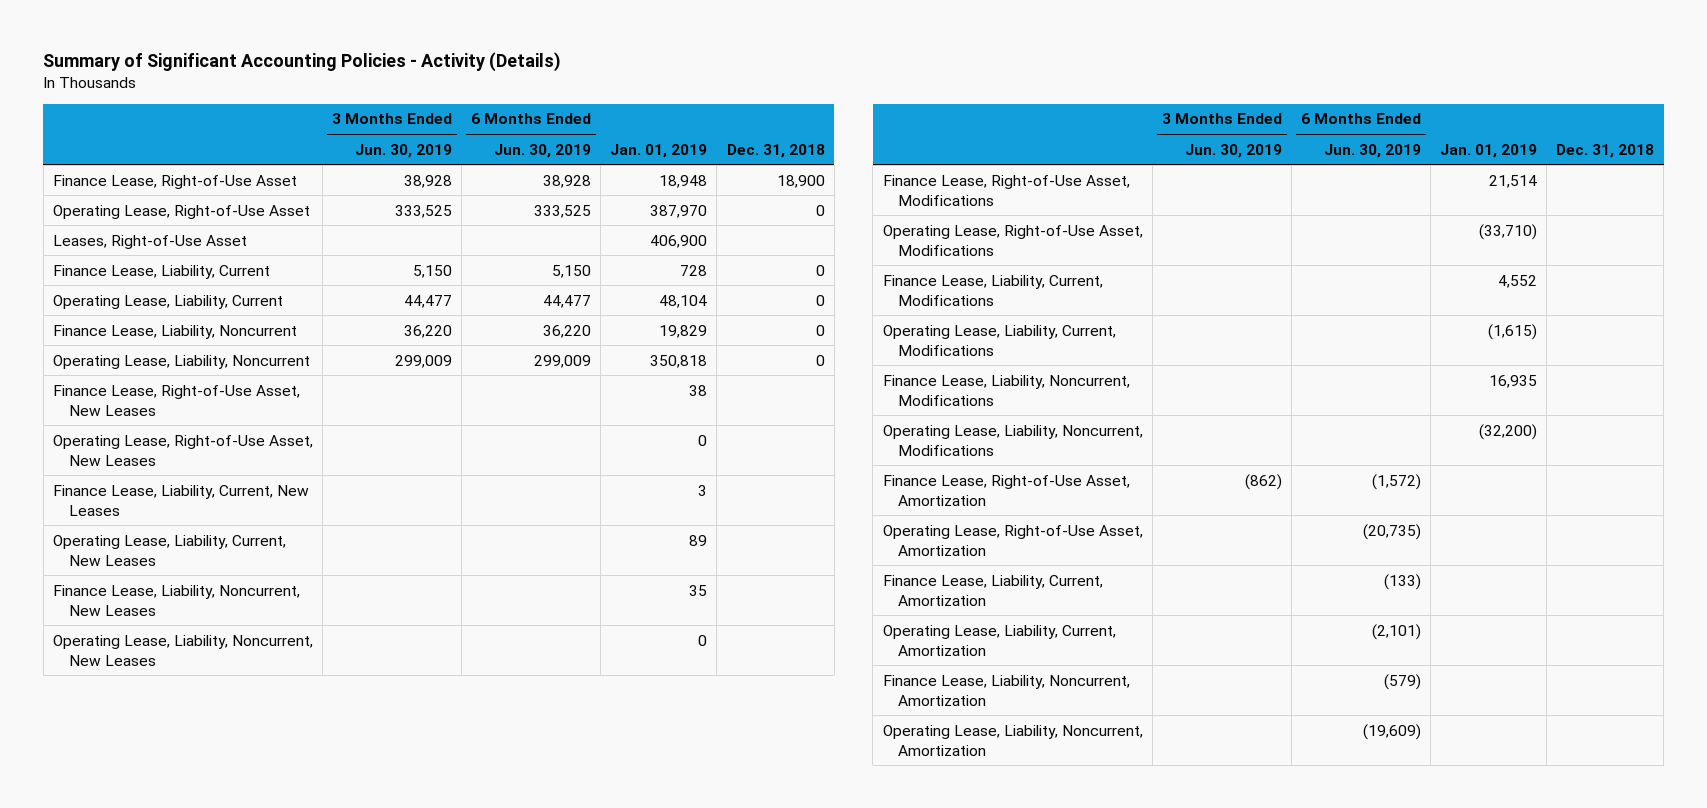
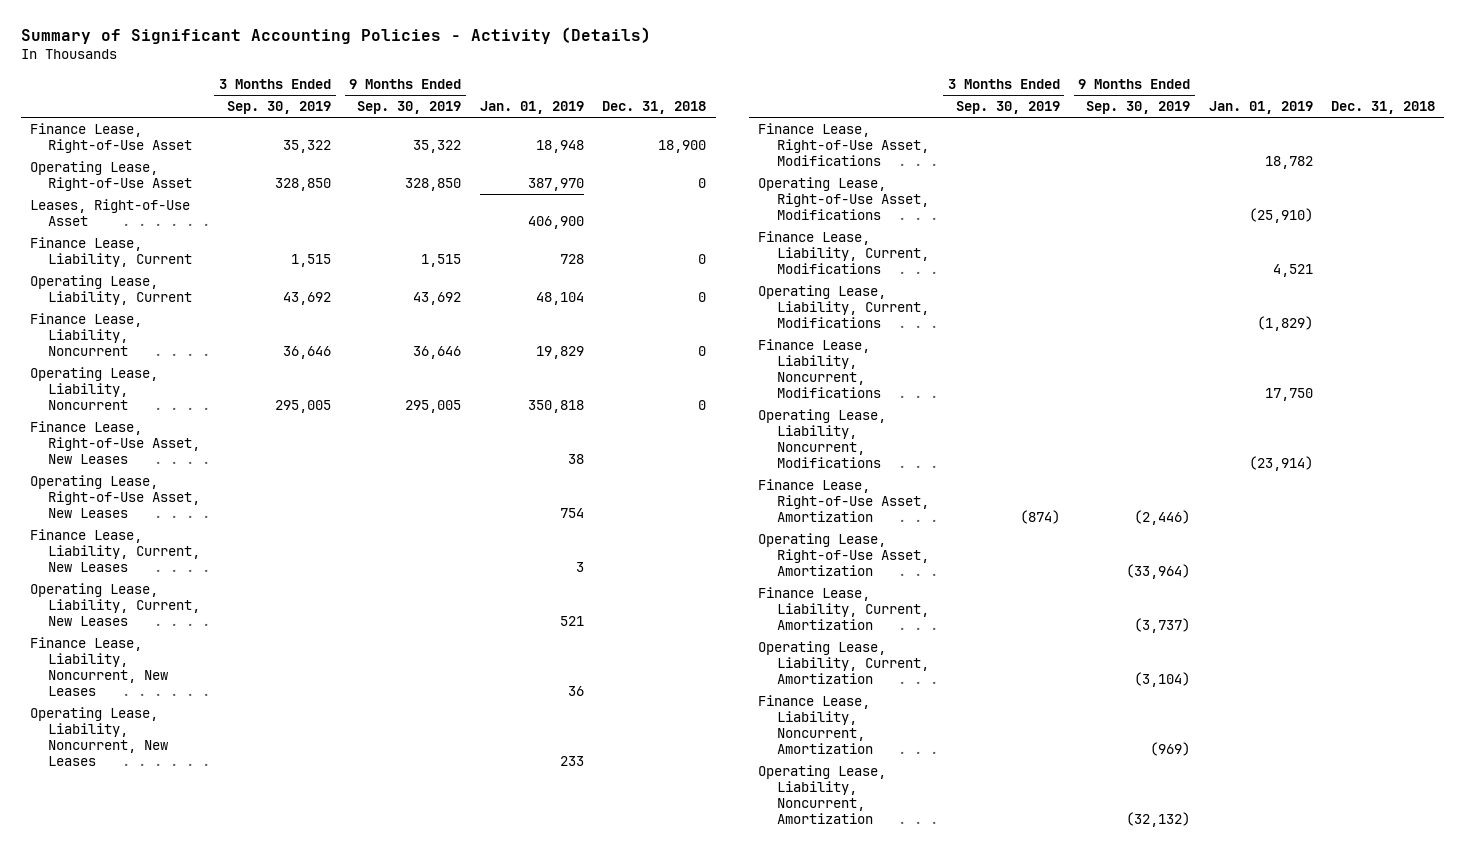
- | 3 Months Ended Jun. 30, 2019 | 6 Months Ended Jun. 30, 2019 | Jan. 01, 2019 | Dec. 31, 2018
+ | 3 Months Ended Sep. 30, 2019 | 9 Months Ended Sep. 30, 2019 | Jan. 01, 2019 | Dec. 31, 2018
- Operating Lease, Right-of-Use Asset, New Leases | | | 0 |
+ Operating Lease, Right-of-Use Asset, New Leases | | | 754 |
- Operating Lease, Liability, Current, New Leases | | | 89 |
- Finance Lease, Liability, Noncurrent, New Leases | | | 35 |
- Operating Lease, Liability, Noncurrent, New Leases | | | 0 |
- Finance Lease, Right-of-Use Asset, Modifications | | | 21,514 |
- Operating Lease, Right-of-Use Asset, Modifications | | | (33,710) |
- Finance Lease, Liability, Current, Modifications | | | 4,552 |
- Operating Lease, Liability, Current, Modifications | | | (1,615) |
- Finance Lease, Liability, Noncurrent, Modifications | | | 16,935 |
- Operating Lease, Liability, Noncurrent, Modifications | | | (32,200) |
+ Operating Lease, Liability, Current, New Leases | | | 521 |
+ Finance Lease, Liability, Noncurrent, New Leases | | | 36 |
+ Operating Lease, Liability, Noncurrent, New Leases | | | 233 |
+ Finance Lease, Right-of-Use Asset, Modifications | | | 18,782 |
+ Operating Lease, Right-of-Use Asset, Modifications | | | (25,910) |
+ Finance Lease, Liability, Current, Modifications | | | 4,521 |
+ Operating Lease, Liability, Current, Modifications | | | (1,829) |
+ Finance Lease, Liability, Noncurrent, Modifications | | | 17,750 |
+ Operating Lease, Liability, Noncurrent, Modifications | | | (23,914) |

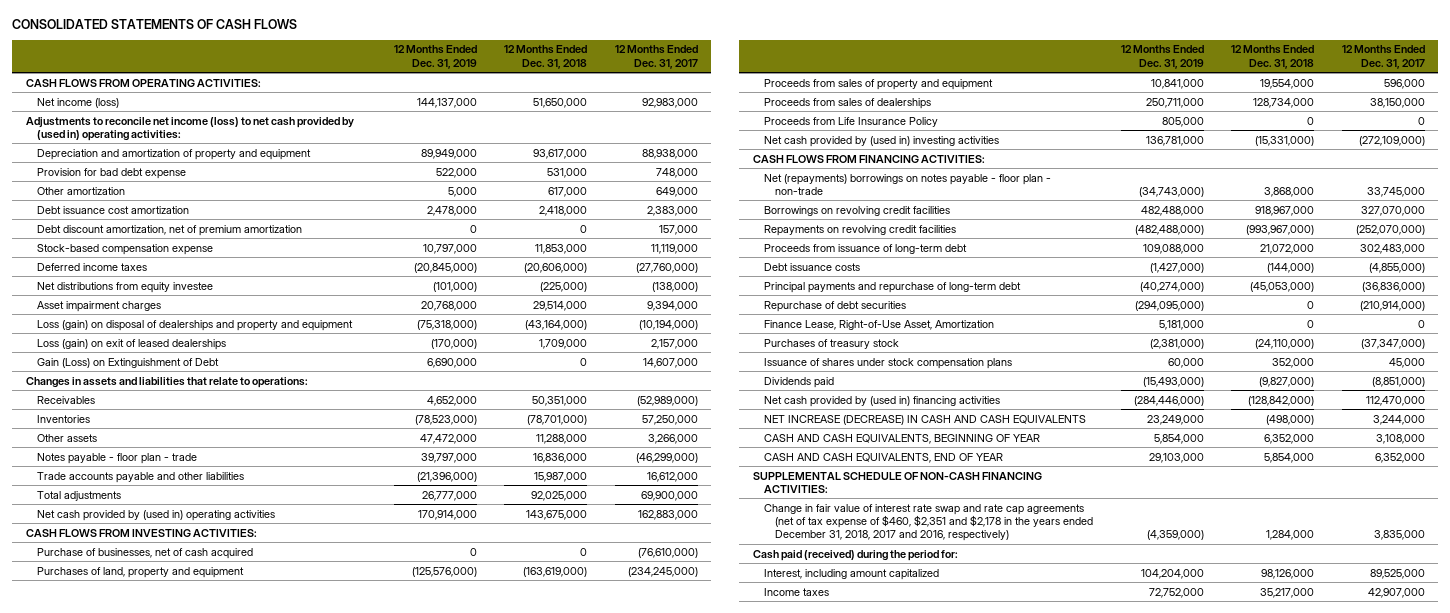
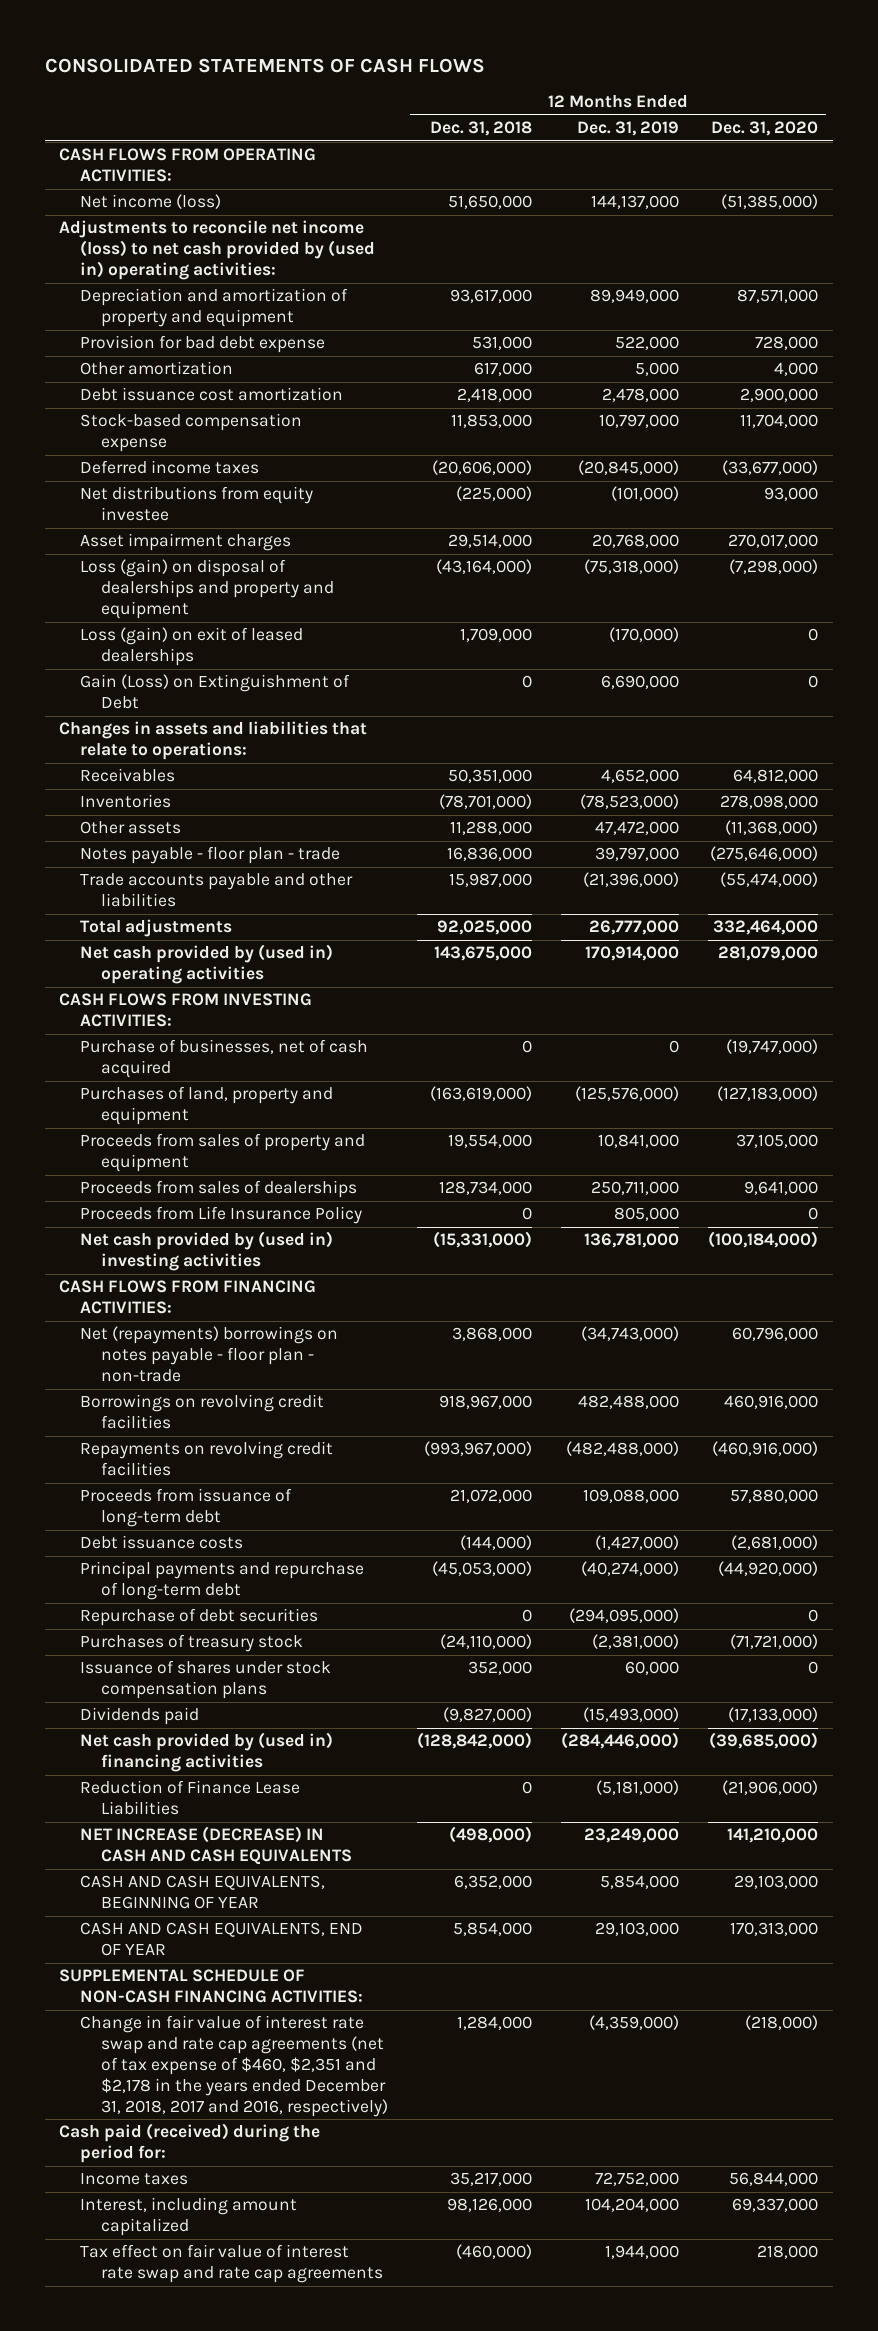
- | 12 Months Ended Dec. 31, 2019 | 12 Months Ended Dec. 31, 2018 | 12 Months Ended Dec. 31, 2017
+ | 12 Months Ended Dec. 31, 2018 | 12 Months Ended Dec. 31, 2019 | 12 Months Ended Dec. 31, 2020
- Debt discount amortization, net of premium amortization | 0 | 0 | 157,000
- Finance Lease, Right-of-Use Asset, Amortization | 5,181,000 | 0 | 0
+ Reduction of Finance Lease Liabilities | 0 | (5,181,000) | (21,906,000)
moved down: Interest, including amount capitalized | 98,126,000 | 104,204,000 | 69,337,000
+ Tax effect on fair value of interest rate swap and rate cap agreements | (460,000) | 1,944,000 | 218,000

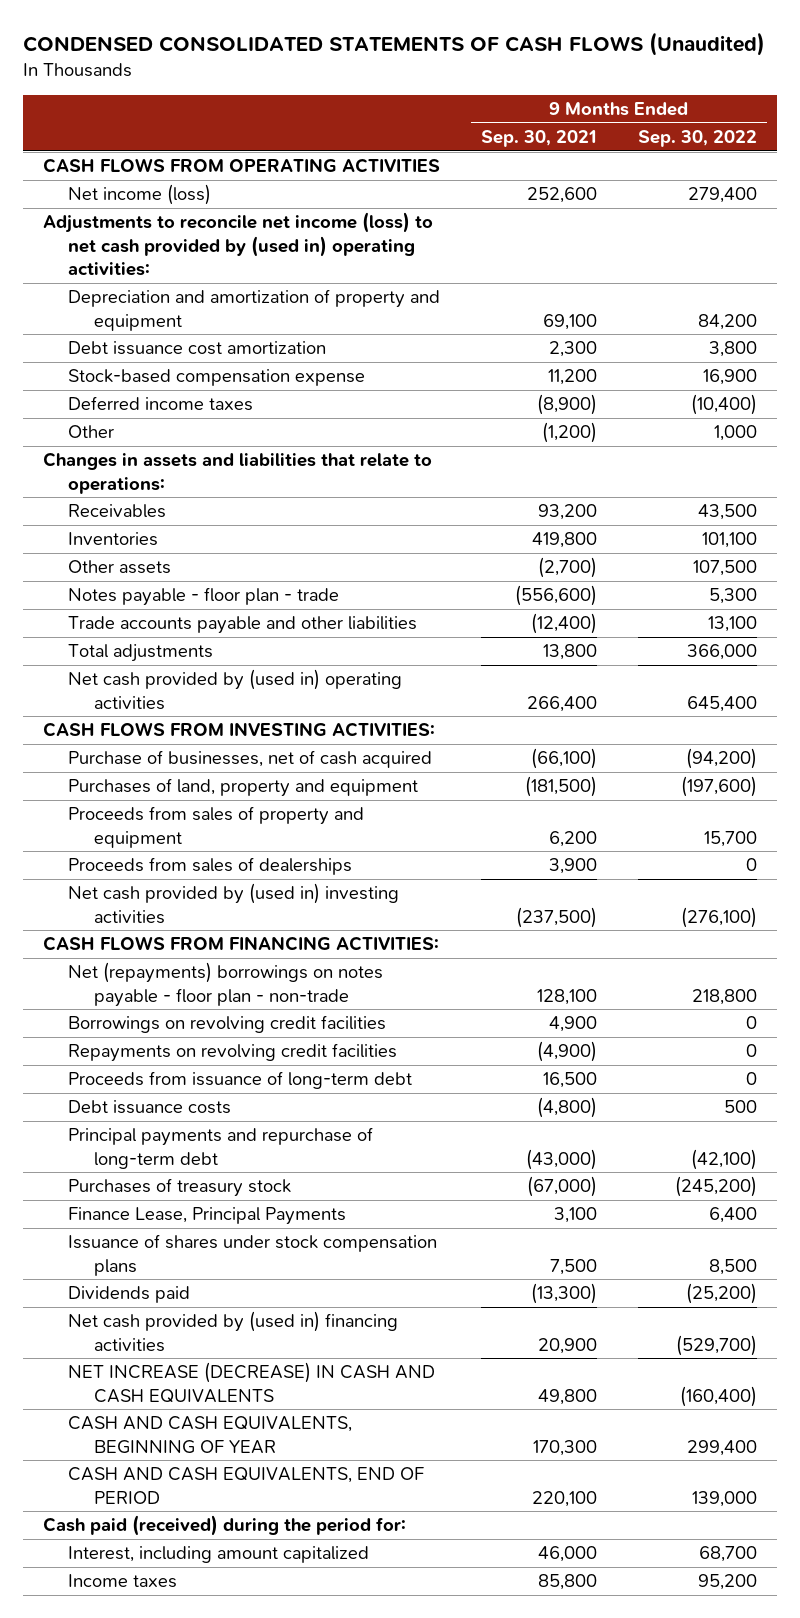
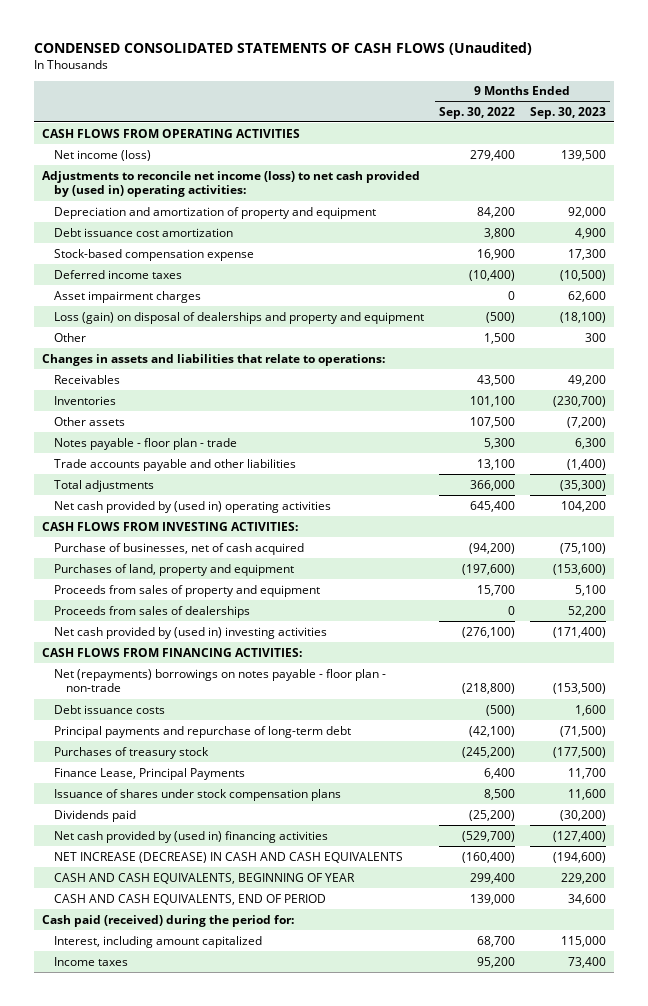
- | 9 Months Ended Sep. 30, 2021 | 9 Months Ended Sep. 30, 2022
+ | 9 Months Ended Sep. 30, 2022 | 9 Months Ended Sep. 30, 2023
- Other | (1,200) | 1,000
+ Asset impairment charges | 0 | 62,600
+ Loss (gain) on disposal of dealerships and property and equipment | (500) | (18,100)
+ Other | 1,500 | 300
- Net (repayments) borrowings on notes payable - floor plan - non-trade | 128,100 | 218,800
- Borrowings on revolving credit facilities | 4,900 | 0
- Repayments on revolving credit facilities | (4,900) | 0
- Proceeds from issuance of long-term debt | 16,500 | 0
- Debt issuance costs | (4,800) | 500
+ Net (repayments) borrowings on notes payable - floor plan - non-trade | (218,800) | (153,500)
+ Debt issuance costs | (500) | 1,600

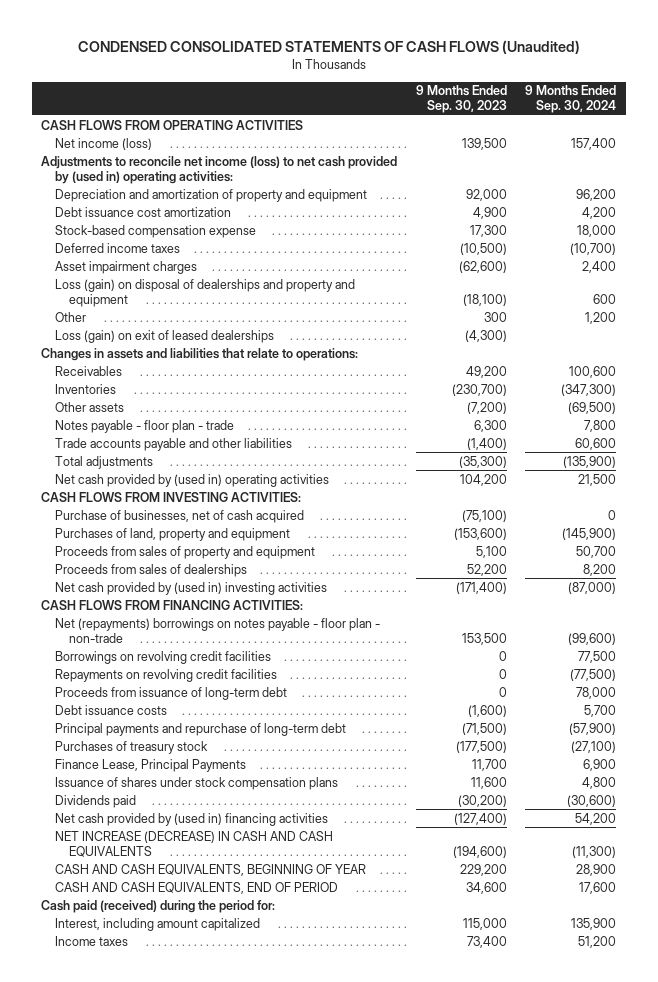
- | 9 Months Ended Sep. 30, 2022 | 9 Months Ended Sep. 30, 2023
+ | 9 Months Ended Sep. 30, 2023 | 9 Months Ended Sep. 30, 2024
- Asset impairment charges | 0 | 62,600
+ Asset impairment charges | (62,600) | 2,400
+ Loss (gain) on exit of leased dealerships | (4,300) |
- Net (repayments) borrowings on notes payable - floor plan - non-trade | (218,800) | (153,500)
- Debt issuance costs | (500) | 1,600
+ Net (repayments) borrowings on notes payable - floor plan - non-trade | 153,500 | (99,600)
+ Borrowings on revolving credit facilities | 0 | 77,500
+ Repayments on revolving credit facilities | 0 | (77,500)
+ Proceeds from issuance of long-term debt | 0 | 78,000
+ Debt issuance costs | (1,600) | 5,700

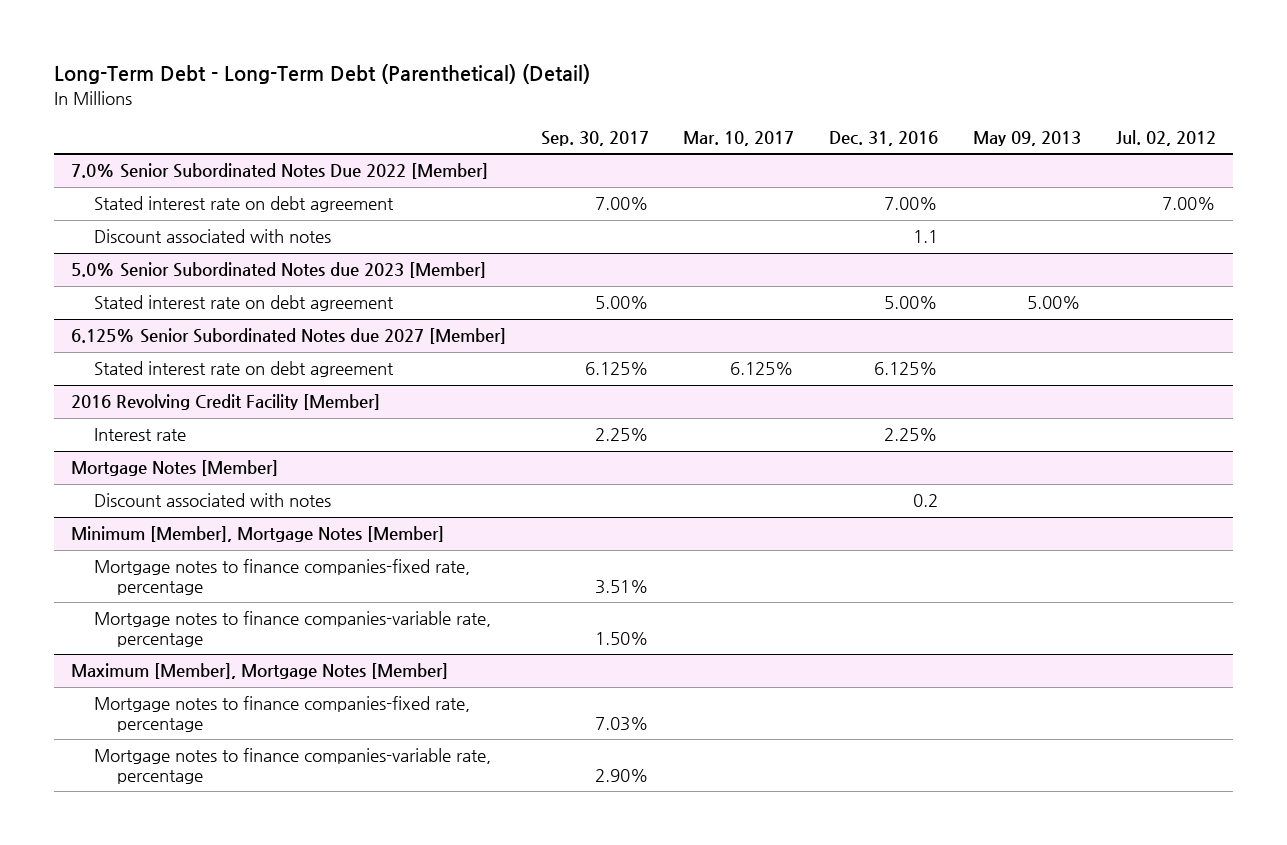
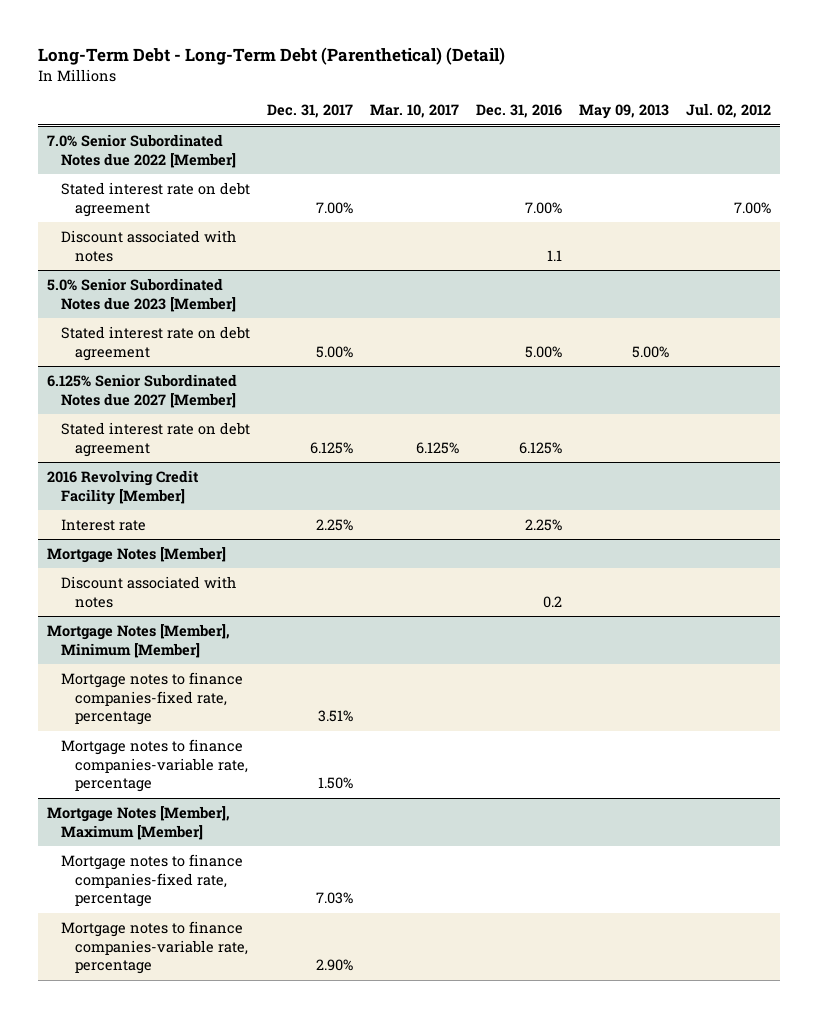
- | Sep. 30, 2017 | Mar. 10, 2017 | Dec. 31, 2016 | May 09, 2013 | Jul. 02, 2012
+ | Dec. 31, 2017 | Mar. 10, 2017 | Dec. 31, 2016 | May 09, 2013 | Jul. 02, 2012
- 7.0% Senior Subordinated Notes Due 2022 [Member]
+ 7.0% Senior Subordinated Notes due 2022 [Member]
- Minimum [Member], Mortgage Notes [Member]
+ Mortgage Notes [Member], Minimum [Member]
- Maximum [Member], Mortgage Notes [Member]
+ Mortgage Notes [Member], Maximum [Member]

